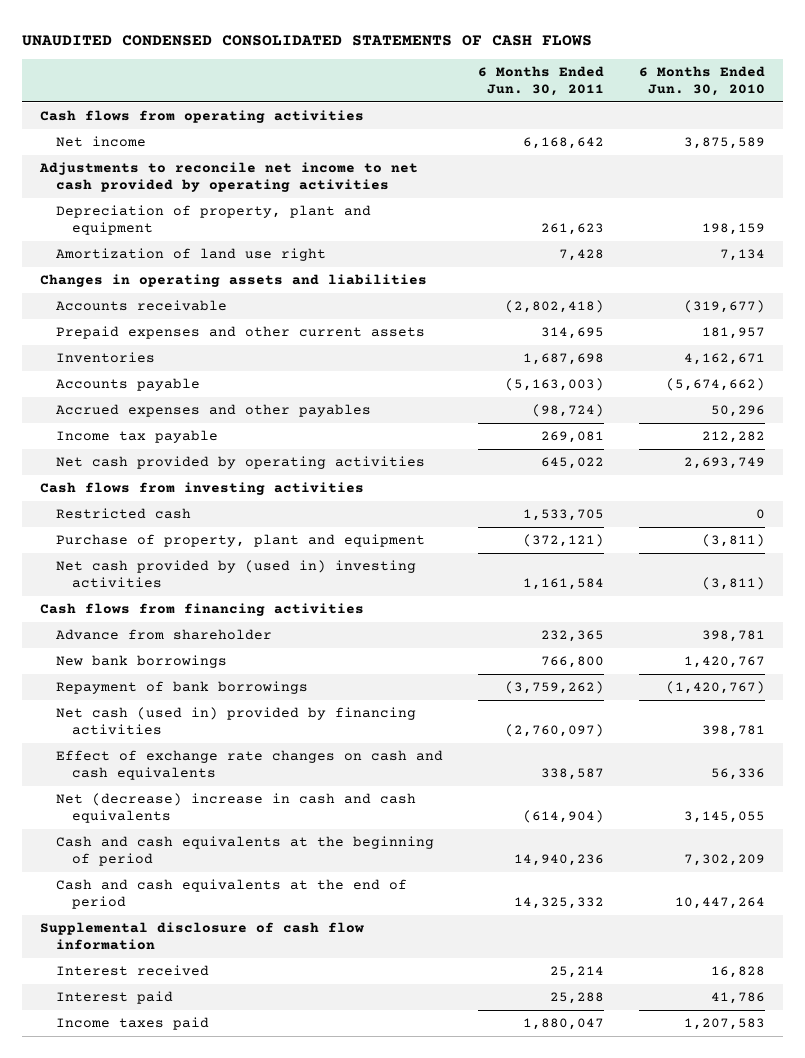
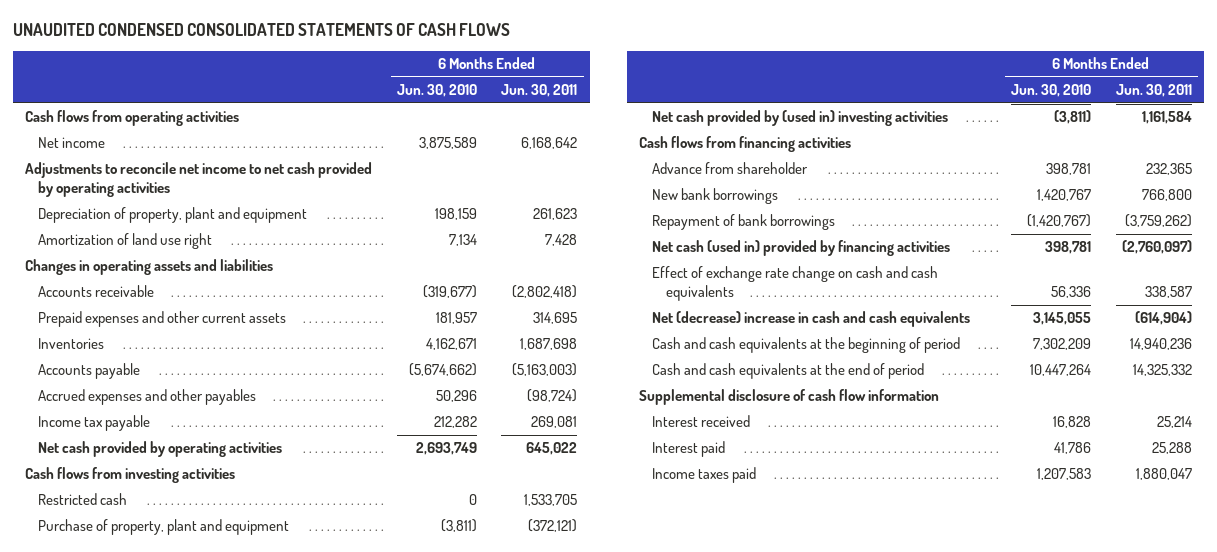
- | 6 Months Ended Jun. 30, 2011 | 6 Months Ended Jun. 30, 2010
+ | 6 Months Ended Jun. 30, 2010 | 6 Months Ended Jun. 30, 2011
- Effect of exchange rate changes on cash and cash equivalents | 338,587 | 56,336
+ Effect of exchange rate change on cash and cash equivalents | 56,336 | 338,587

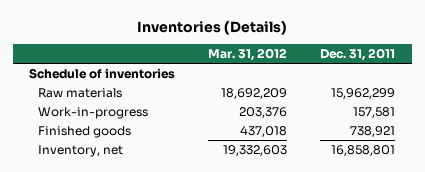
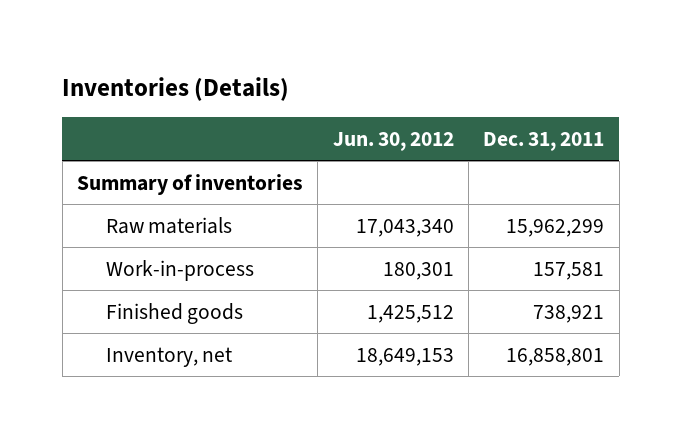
- | Mar. 31, 2012 | Dec. 31, 2011
+ | Jun. 30, 2012 | Dec. 31, 2011
- Schedule of inventories
+ Summary of inventories
- Work-in-progress | 203,376 | 157,581
+ Work-in-process | 180,301 | 157,581

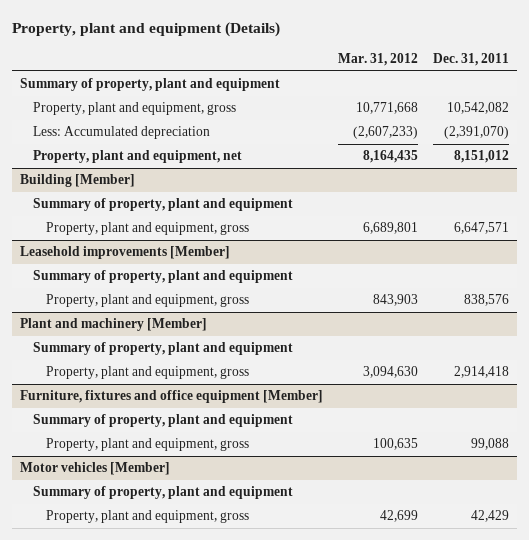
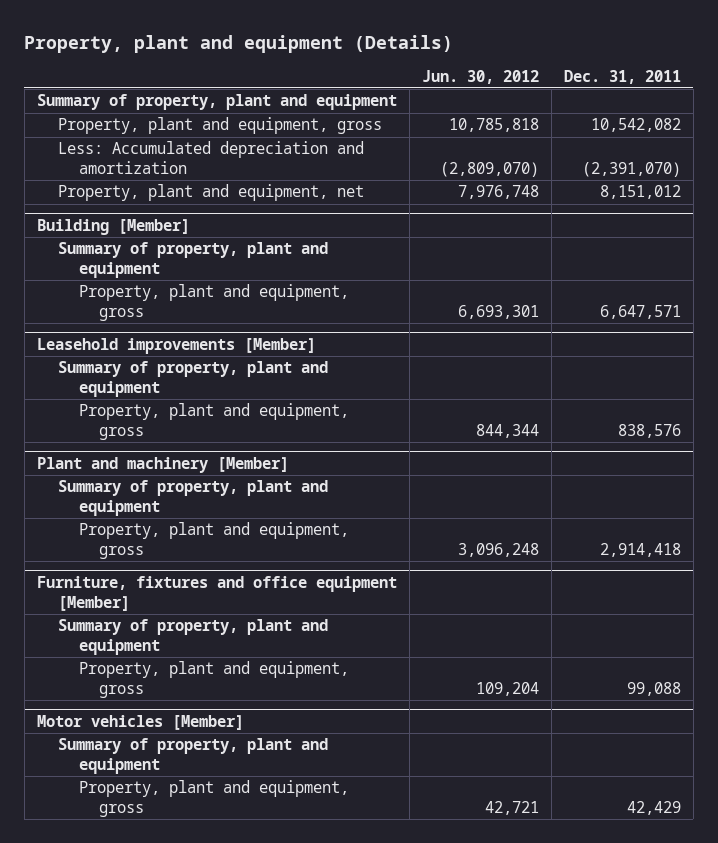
- | Mar. 31, 2012 | Dec. 31, 2011
+ | Jun. 30, 2012 | Dec. 31, 2011
- Less: Accumulated depreciation | (2,607,233) | (2,391,070)
+ Less: Accumulated depreciation and amortization | (2,809,070) | (2,391,070)

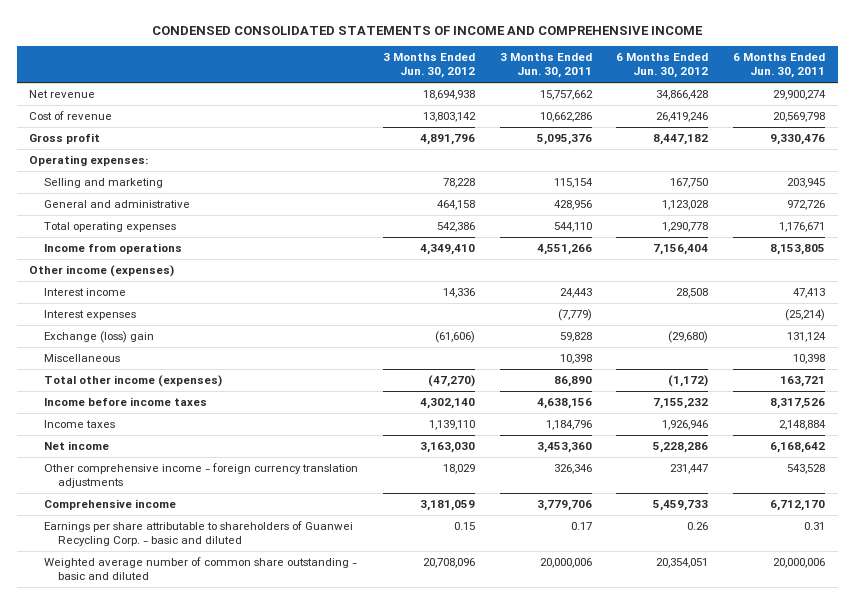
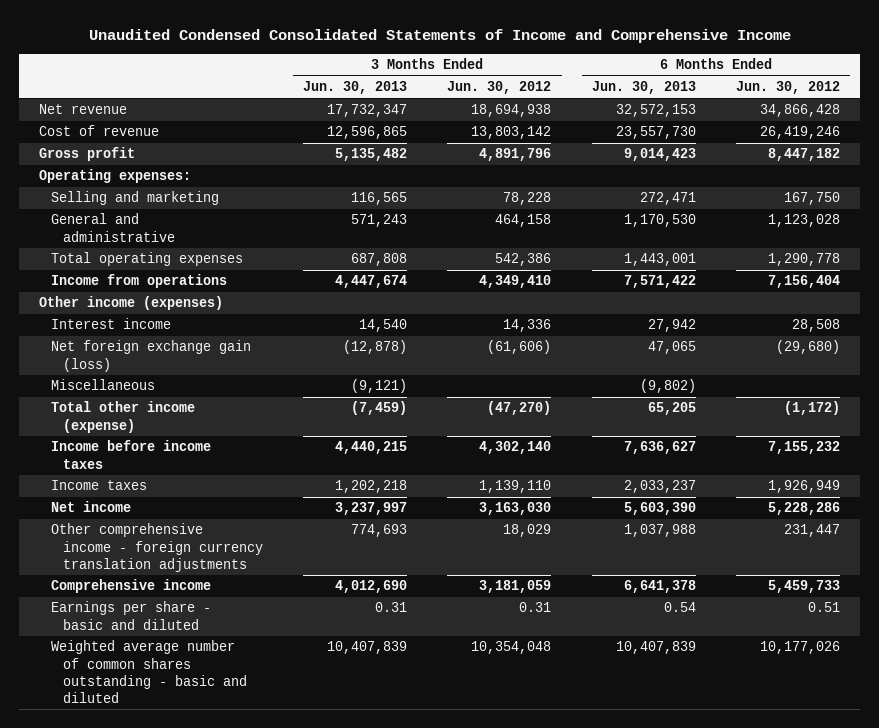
- CONDENSED CONSOLIDATED STATEMENTS OF INCOME AND COMPREHENSIVE INCOME
+ Unaudited Condensed Consolidated Statements of Income and Comprehensive Income
- | 3 Months Ended Jun. 30, 2012 | 3 Months Ended Jun. 30, 2011 | 6 Months Ended Jun. 30, 2012 | 6 Months Ended Jun. 30, 2011
+ | 3 Months Ended Jun. 30, 2013 | 3 Months Ended Jun. 30, 2012 | 6 Months Ended Jun. 30, 2013 | 6 Months Ended Jun. 30, 2012
- Interest expenses | | (7,779) | | (25,214)
- Exchange (loss) gain | (61,606) | 59,828 | (29,680) | 131,124
+ Net foreign exchange gain (loss) | (12,878) | (61,606) | 47,065 | (29,680)
- Total other income (expenses) | (47,270) | 86,890 | (1,172) | 163,721
+ Total other income (expense) | (7,459) | (47,270) | 65,205 | (1,172)
- Income taxes | 1,139,110 | 1,184,796 | 1,926,946 | 2,148,884
+ Income taxes | 1,202,218 | 1,139,110 | 2,033,237 | 1,926,949
- Earnings per share attributable to shareholders of Guanwei Recycling Corp. - basic and diluted | 0.15 | 0.17 | 0.26 | 0.31
- Weighted average number of common share outstanding - basic and diluted | 20,708,096 | 20,000,006 | 20,354,051 | 20,000,006
+ Earnings per share - basic and diluted | 0.31 | 0.31 | 0.54 | 0.51
+ Weighted average number of common shares outstanding - basic and diluted | 10,407,839 | 10,354,048 | 10,407,839 | 10,177,026

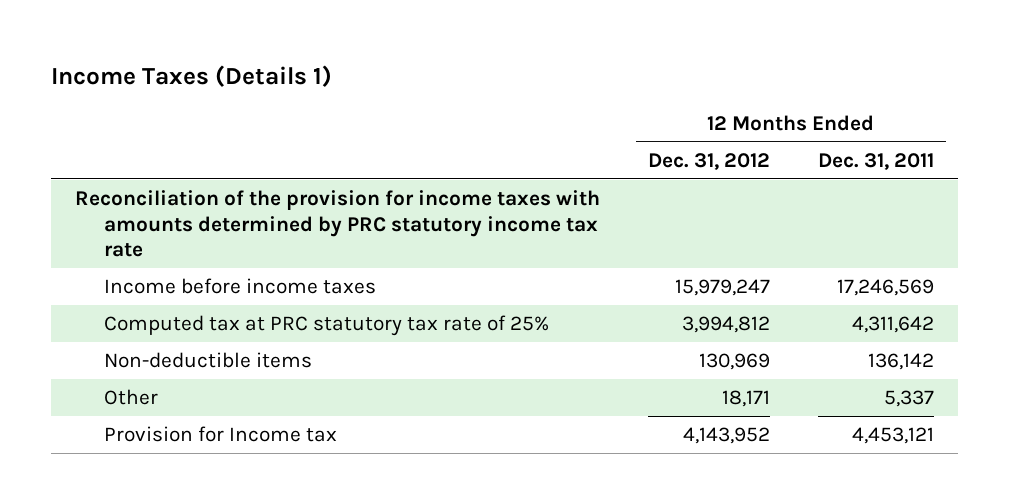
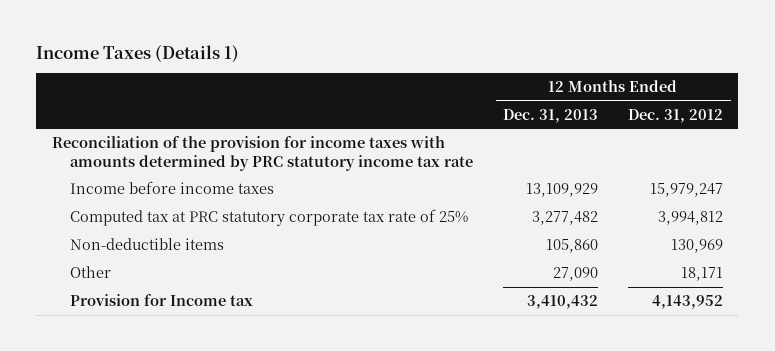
- | 12 Months Ended Dec. 31, 2012 | 12 Months Ended Dec. 31, 2011
+ | 12 Months Ended Dec. 31, 2013 | 12 Months Ended Dec. 31, 2012
- Computed tax at PRC statutory tax rate of 25% | 3,994,812 | 4,311,642
+ Computed tax at PRC statutory corporate tax rate of 25% | 3,277,482 | 3,994,812

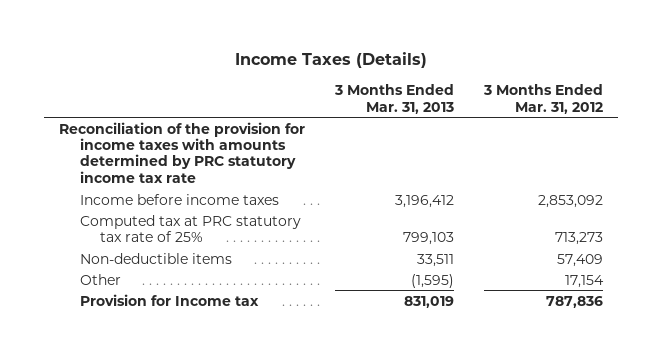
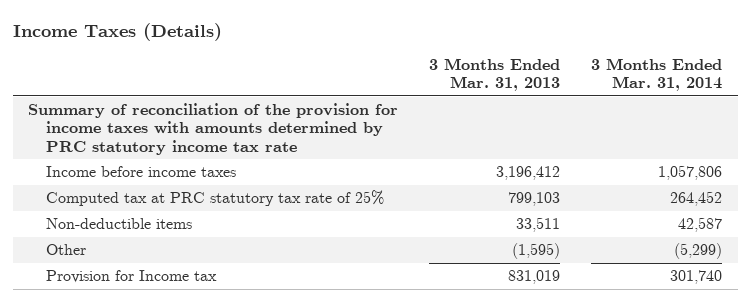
- | 3 Months Ended Mar. 31, 2013 | 3 Months Ended Mar. 31, 2012
+ | 3 Months Ended Mar. 31, 2013 | 3 Months Ended Mar. 31, 2014
- Reconciliation of the provision for income taxes with amounts determined by PRC statutory income tax rate
+ Summary of reconciliation of the provision for income taxes with amounts determined by PRC statutory income tax rate

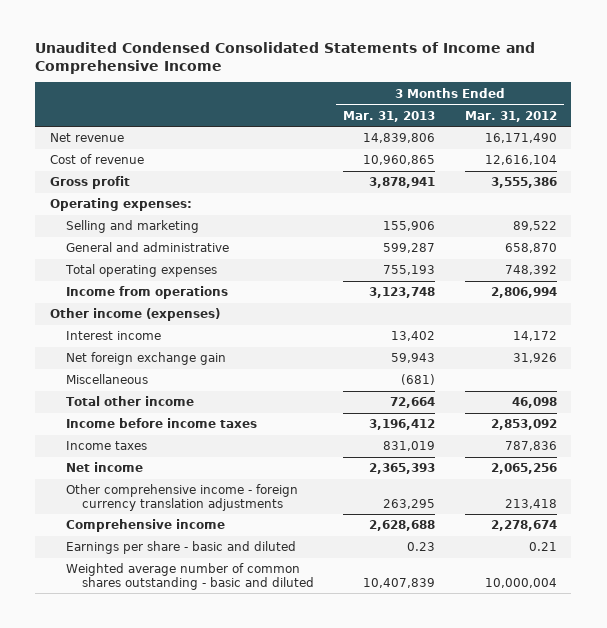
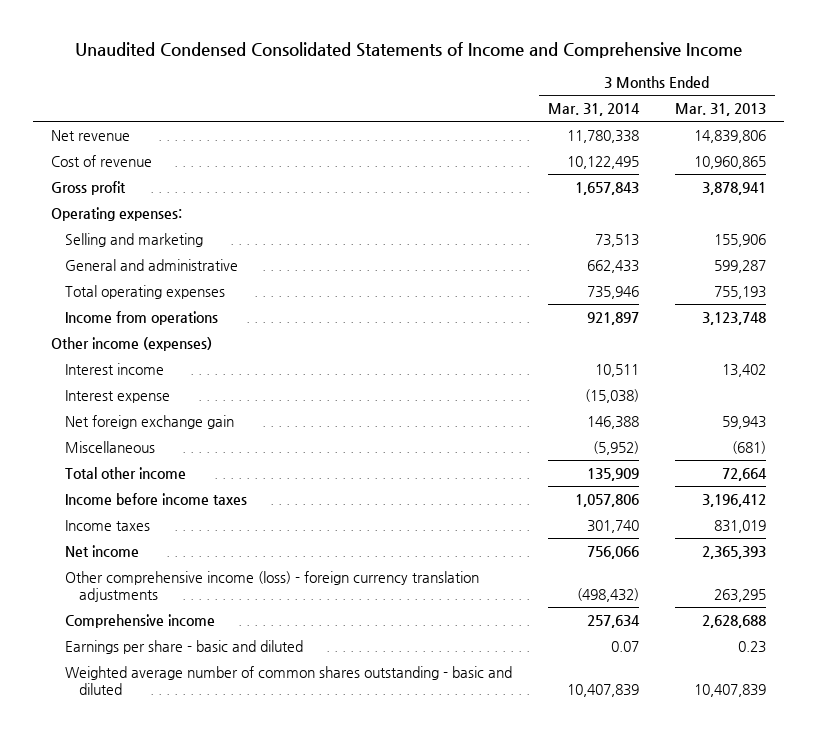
- | 3 Months Ended Mar. 31, 2013 | 3 Months Ended Mar. 31, 2012
+ | 3 Months Ended Mar. 31, 2014 | 3 Months Ended Mar. 31, 2013
+ Interest expense | (15,038) |
- Other comprehensive income - foreign currency translation adjustments | 263,295 | 213,418
+ Other comprehensive income (loss) - foreign currency translation adjustments | (498,432) | 263,295

